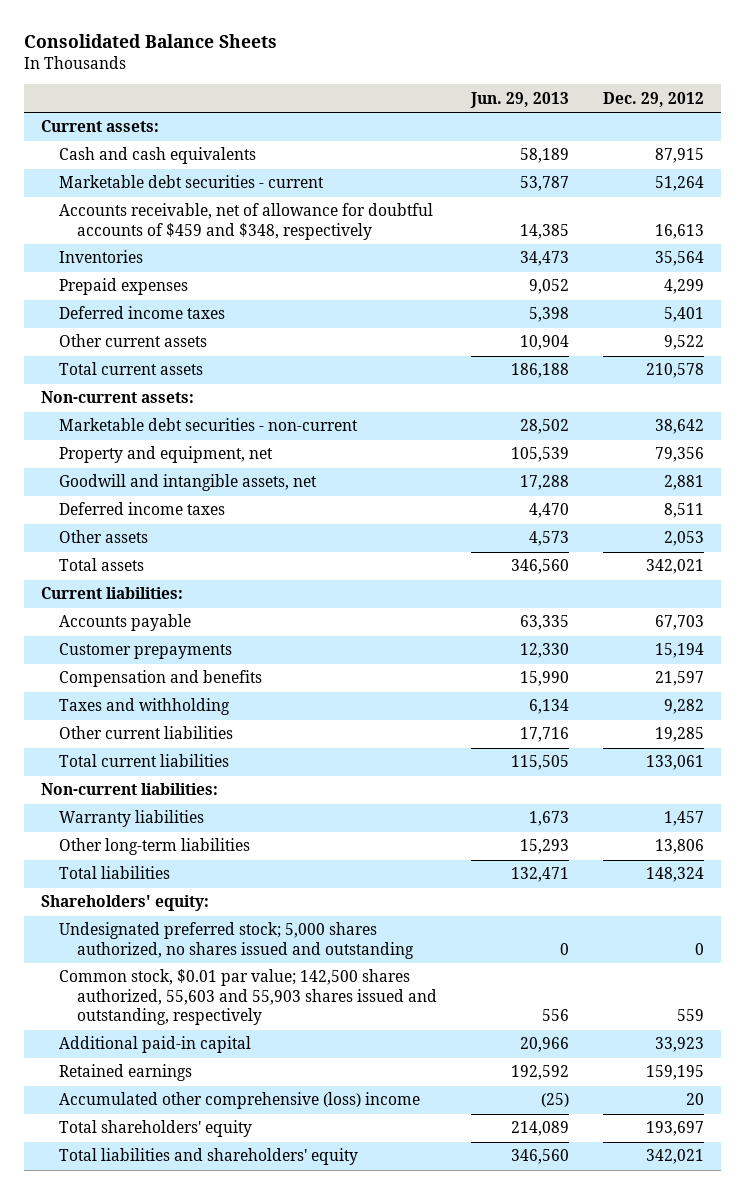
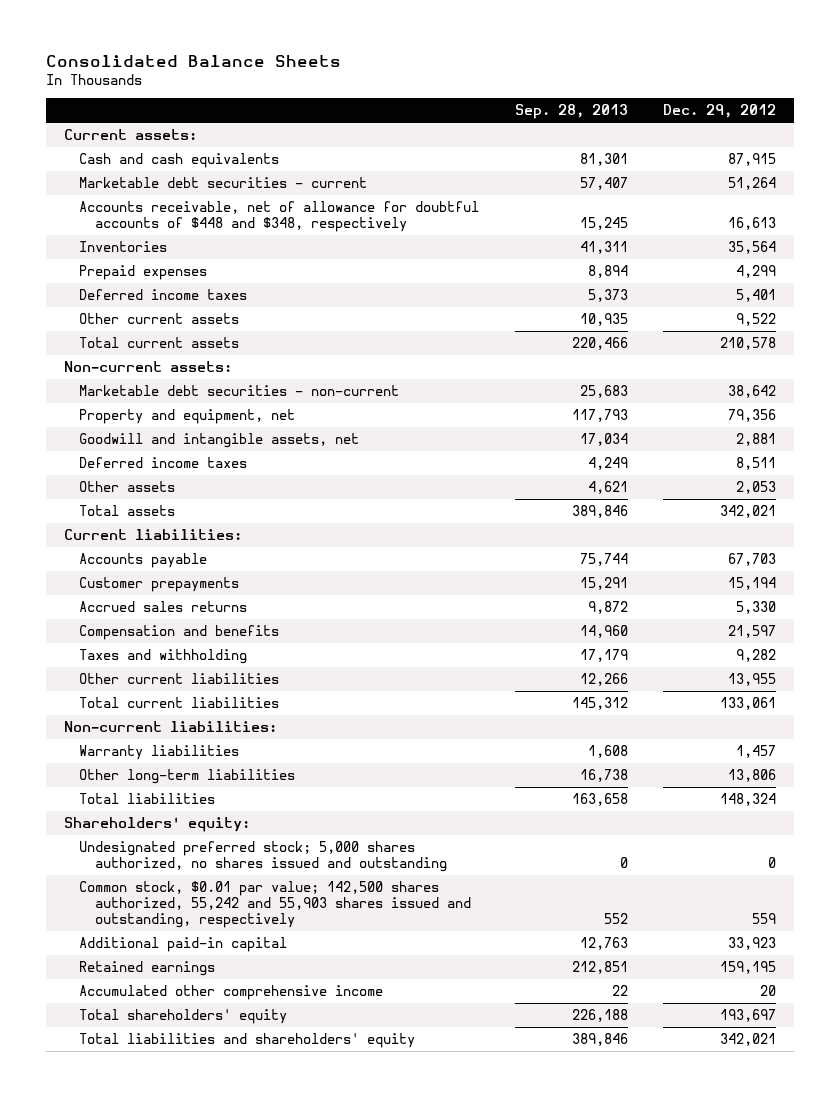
- | Jun. 29, 2013 | Dec. 29, 2012
+ | Sep. 28, 2013 | Dec. 29, 2012
- Accounts receivable, net of allowance for doubtful accounts of $459 and $348, respectively | 14,385 | 16,613
+ Accounts receivable, net of allowance for doubtful accounts of $448 and $348, respectively | 15,245 | 16,613
+ Accrued sales returns | 9,872 | 5,330
- Other current liabilities | 17,716 | 19,285
+ Other current liabilities | 12,266 | 13,955
- Common stock, $0.01 par value; 142,500 shares authorized, 55,603 and 55,903 shares issued and outstanding, respectively | 556 | 559
+ Common stock, $0.01 par value; 142,500 shares authorized, 55,242 and 55,903 shares issued and outstanding, respectively | 552 | 559
- Accumulated other comprehensive (loss) income | (25) | 20
+ Accumulated other comprehensive income | 22 | 20

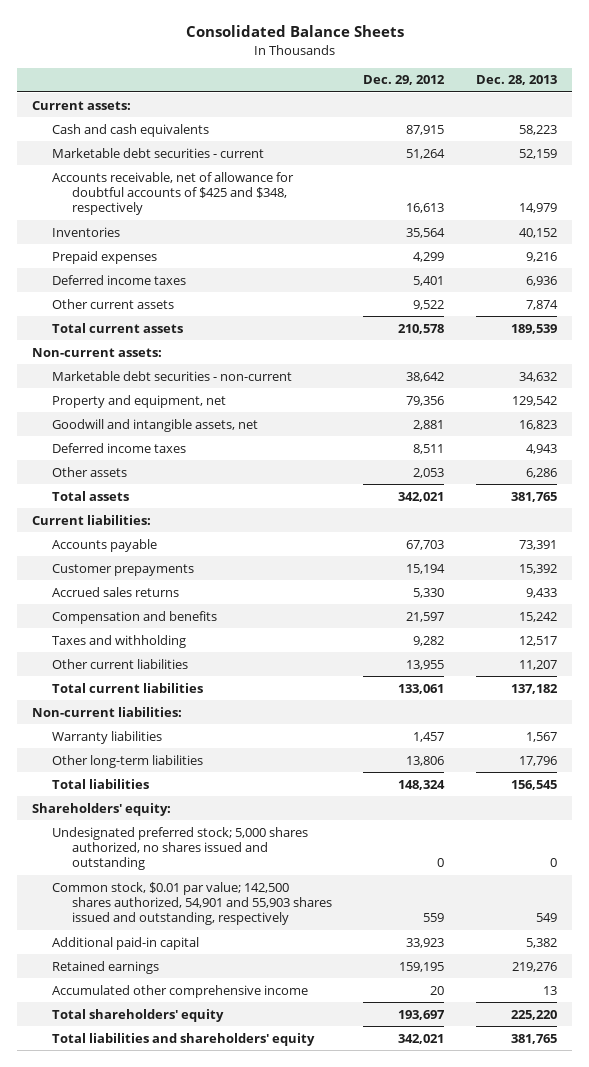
- | Sep. 28, 2013 | Dec. 29, 2012
+ | Dec. 29, 2012 | Dec. 28, 2013
- Accounts receivable, net of allowance for doubtful accounts of $448 and $348, respectively | 15,245 | 16,613
+ Accounts receivable, net of allowance for doubtful accounts of $425 and $348, respectively | 16,613 | 14,979
- Common stock, $0.01 par value; 142,500 shares authorized, 55,242 and 55,903 shares issued and outstanding, respectively | 552 | 559
+ Common stock, $0.01 par value; 142,500 shares authorized, 54,901 and 55,903 shares issued and outstanding, respectively | 559 | 549

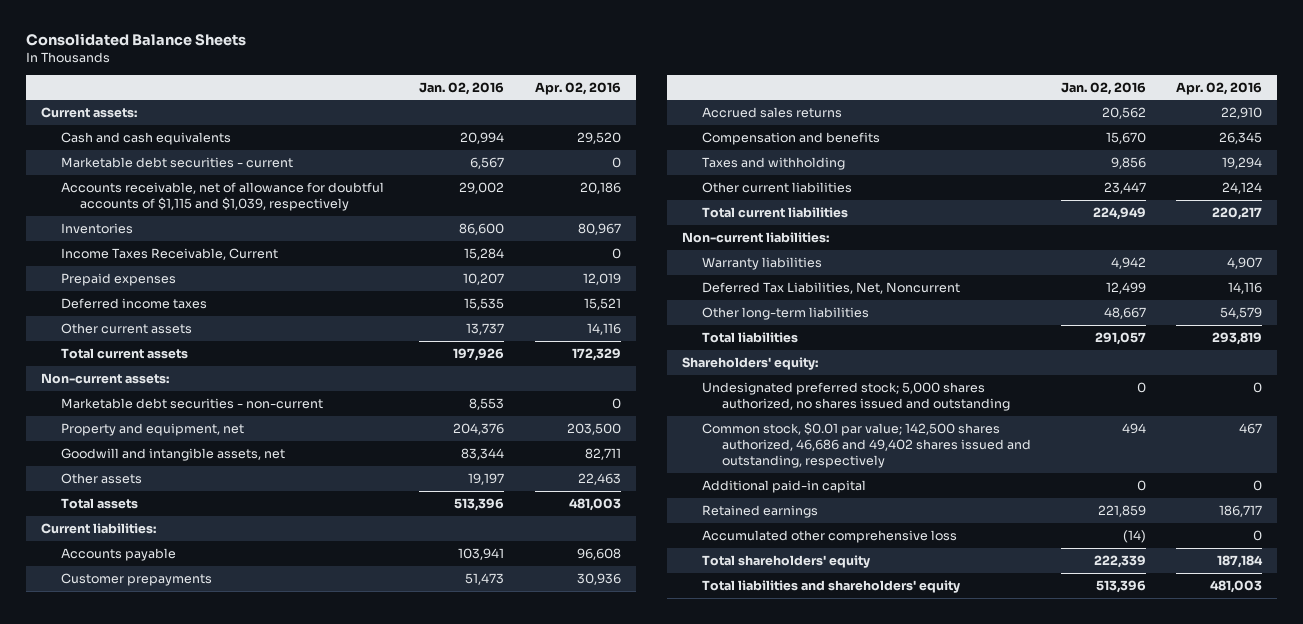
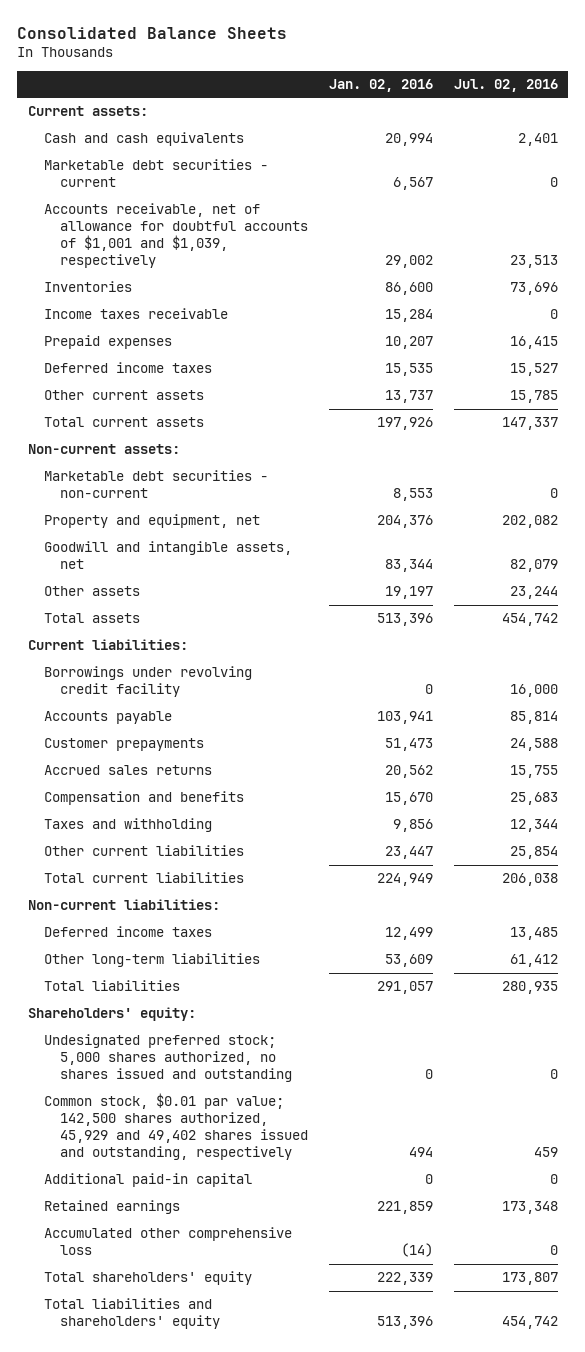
- | Jan. 02, 2016 | Apr. 02, 2016
+ | Jan. 02, 2016 | Jul. 02, 2016
- Accounts receivable, net of allowance for doubtful accounts of $1,115 and $1,039, respectively | 29,002 | 20,186
+ Accounts receivable, net of allowance for doubtful accounts of $1,001 and $1,039, respectively | 29,002 | 23,513
- Income Taxes Receivable, Current | 15,284 | 0
+ Income taxes receivable | 15,284 | 0
+ Borrowings under revolving credit facility | 0 | 16,000
- Warranty liabilities | 4,942 | 4,907
- Deferred Tax Liabilities, Net, Noncurrent | 12,499 | 14,116
- Other long-term liabilities | 48,667 | 54,579
+ Deferred income taxes | 12,499 | 13,485
+ Other long-term liabilities | 53,609 | 61,412
- Common stock, $0.01 par value; 142,500 shares authorized, 46,686 and 49,402 shares issued and outstanding, respectively | 494 | 467
+ Common stock, $0.01 par value; 142,500 shares authorized, 45,929 and 49,402 shares issued and outstanding, respectively | 494 | 459

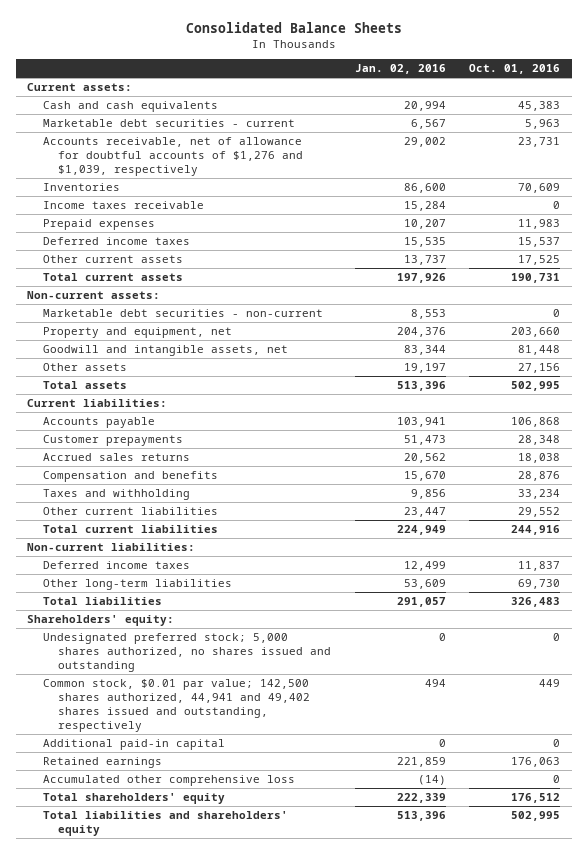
- | Jan. 02, 2016 | Jul. 02, 2016
+ | Jan. 02, 2016 | Oct. 01, 2016
- Accounts receivable, net of allowance for doubtful accounts of $1,001 and $1,039, respectively | 29,002 | 23,513
+ Accounts receivable, net of allowance for doubtful accounts of $1,276 and $1,039, respectively | 29,002 | 23,731
- Borrowings under revolving credit facility | 0 | 16,000
- Common stock, $0.01 par value; 142,500 shares authorized, 45,929 and 49,402 shares issued and outstanding, respectively | 494 | 459
+ Common stock, $0.01 par value; 142,500 shares authorized, 44,941 and 49,402 shares issued and outstanding, respectively | 494 | 449

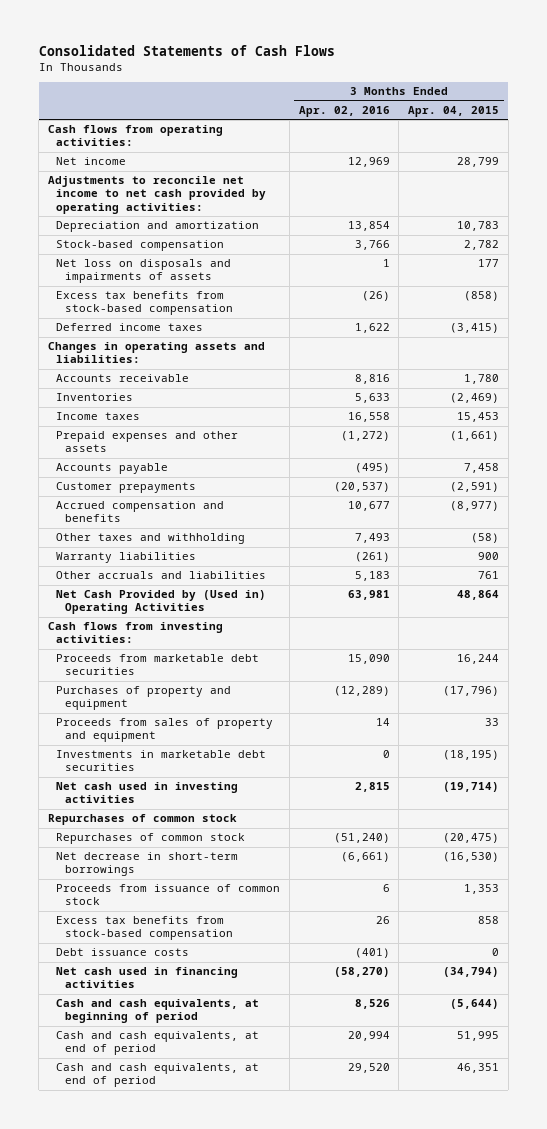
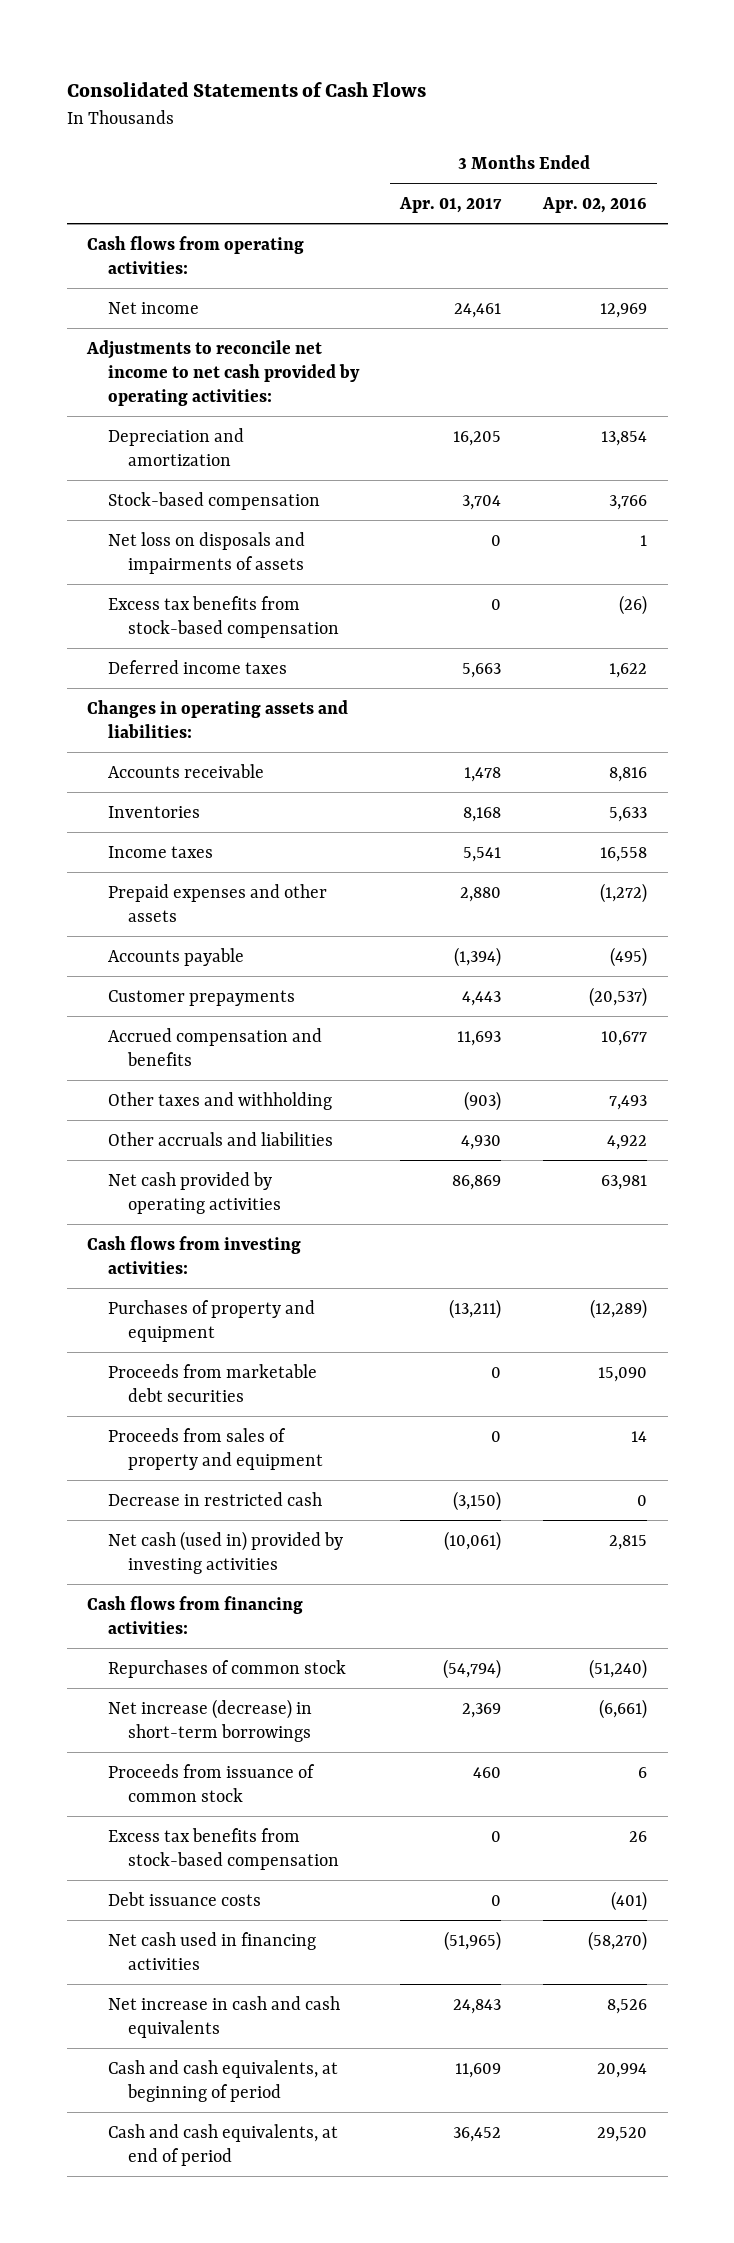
- | 3 Months Ended Apr. 02, 2016 | 3 Months Ended Apr. 04, 2015
+ | 3 Months Ended Apr. 01, 2017 | 3 Months Ended Apr. 02, 2016
- Warranty liabilities | (261) | 900
- Other accruals and liabilities | 5,183 | 761
- Net Cash Provided by (Used in) Operating Activities | 63,981 | 48,864
+ Other accruals and liabilities | 4,930 | 4,922
+ Net cash provided by operating activities | 86,869 | 63,981
moved down: Proceeds from marketable debt securities | 0 | 15,090
- Investments in marketable debt securities | 0 | (18,195)
- Net cash used in investing activities | 2,815 | (19,714)
- Repurchases of common stock
+ Decrease in restricted cash | (3,150) | 0
+ Net cash (used in) provided by investing activities | (10,061) | 2,815
+ Cash flows from financing activities:
- Net decrease in short-term borrowings | (6,661) | (16,530)
+ Net increase (decrease) in short-term borrowings | 2,369 | (6,661)
- Cash and cash equivalents, at beginning of period | 8,526 | (5,644)
- Cash and cash equivalents, at end of period | 20,994 | 51,995
+ Net increase in cash and cash equivalents | 24,843 | 8,526
+ Cash and cash equivalents, at beginning of period | 11,609 | 20,994

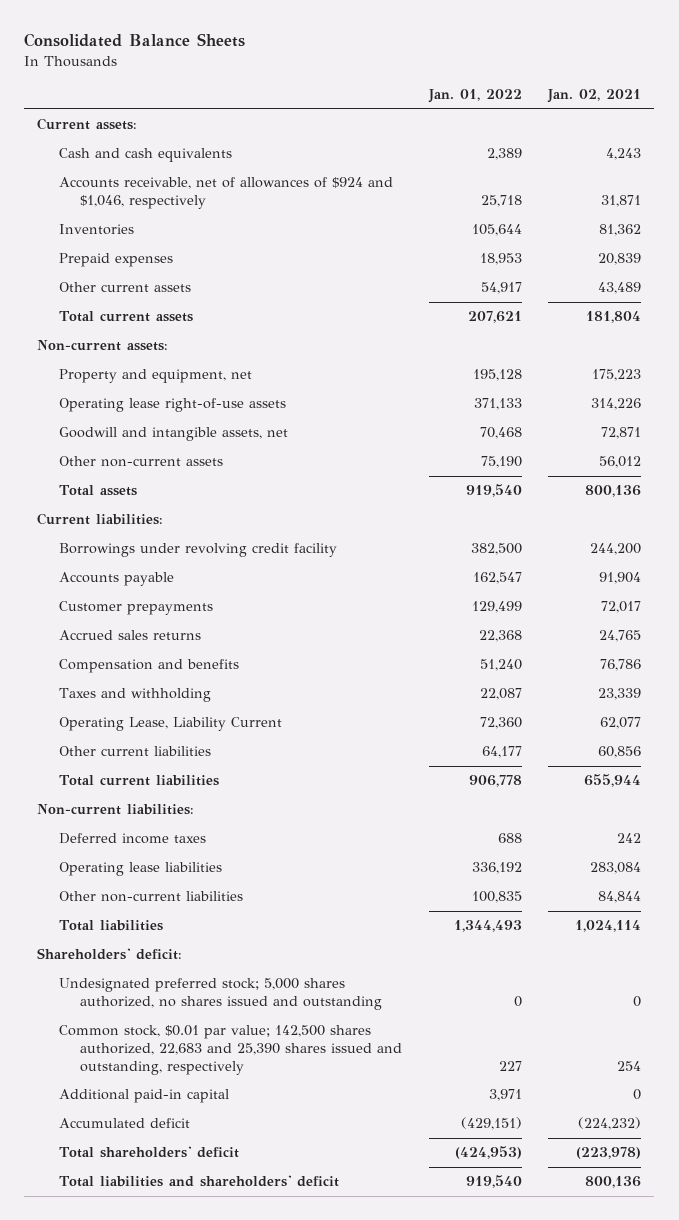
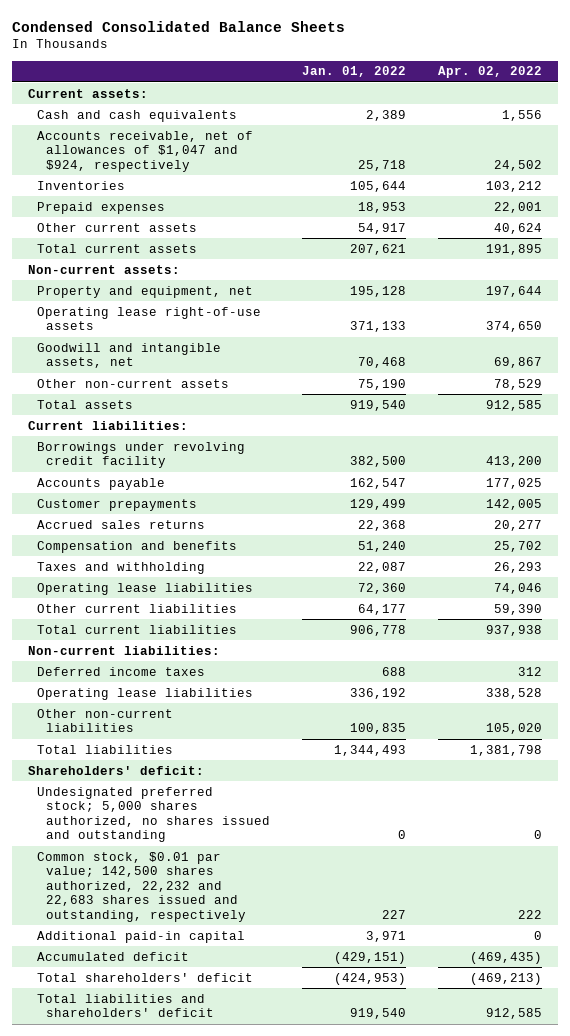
- Consolidated Balance Sheets
+ Condensed Consolidated Balance Sheets
- | Jan. 01, 2022 | Jan. 02, 2021
+ | Jan. 01, 2022 | Apr. 02, 2022
- Accounts receivable, net of allowances of $924 and $1,046, respectively | 25,718 | 31,871
+ Accounts receivable, net of allowances of $1,047 and $924, respectively | 25,718 | 24,502
- Operating Lease, Liability Current | 72,360 | 62,077
+ Operating lease liabilities | 72,360 | 74,046
- Common stock, $0.01 par value; 142,500 shares authorized, 22,683 and 25,390 shares issued and outstanding, respectively | 227 | 254
+ Common stock, $0.01 par value; 142,500 shares authorized, 22,232 and 22,683 shares issued and outstanding, respectively | 227 | 222

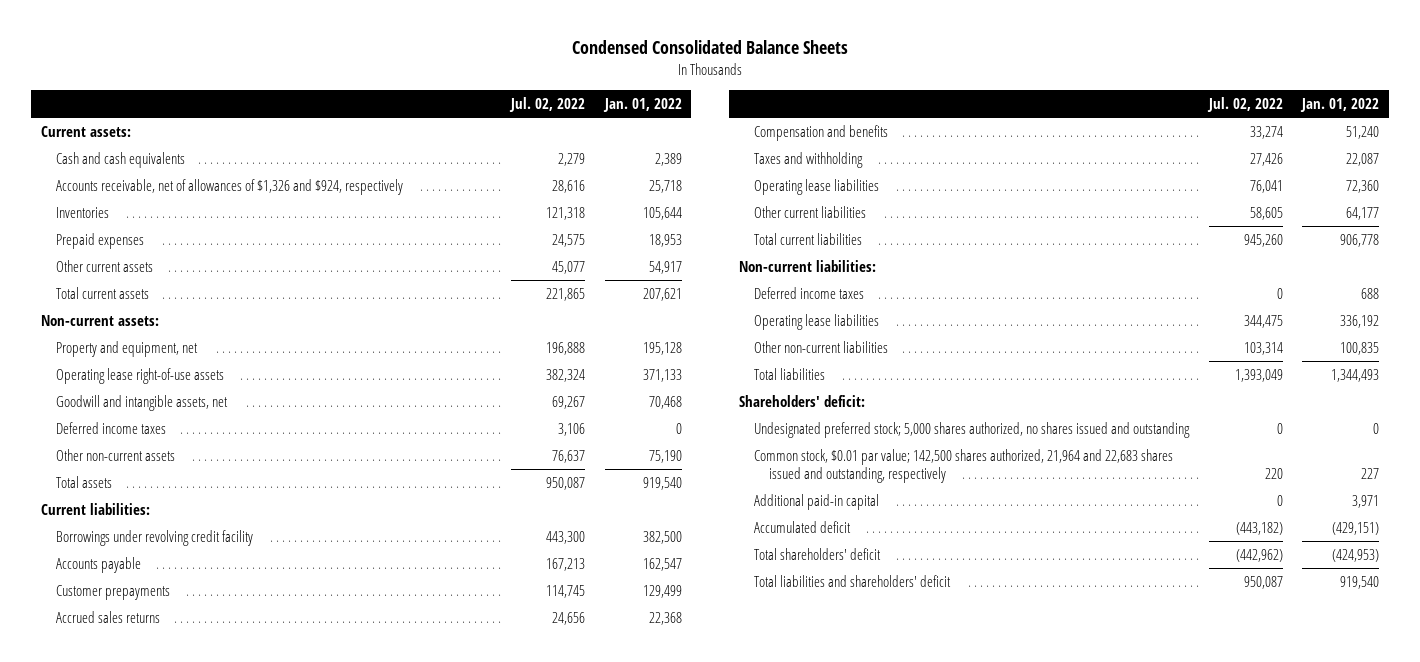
- | Jan. 01, 2022 | Apr. 02, 2022
+ | Jul. 02, 2022 | Jan. 01, 2022
- Accounts receivable, net of allowances of $1,047 and $924, respectively | 25,718 | 24,502
+ Accounts receivable, net of allowances of $1,326 and $924, respectively | 28,616 | 25,718
+ Deferred income taxes | 3,106 | 0
- Common stock, $0.01 par value; 142,500 shares authorized, 22,232 and 22,683 shares issued and outstanding, respectively | 227 | 222
+ Common stock, $0.01 par value; 142,500 shares authorized, 21,964 and 22,683 shares issued and outstanding, respectively | 220 | 227

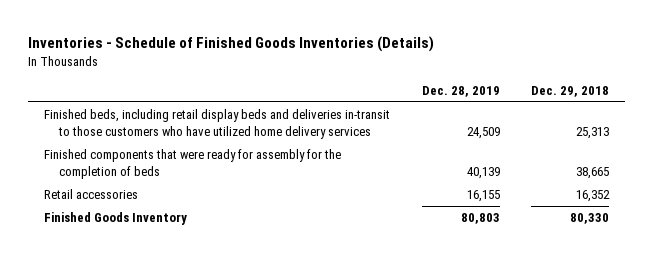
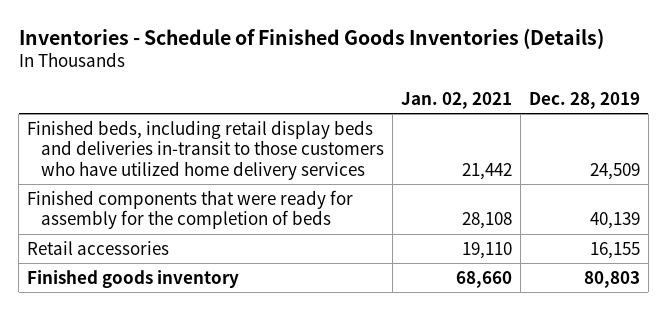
- | Dec. 28, 2019 | Dec. 29, 2018
+ | Jan. 02, 2021 | Dec. 28, 2019
- Finished Goods Inventory | 80,803 | 80,330
+ Finished goods inventory | 68,660 | 80,803

